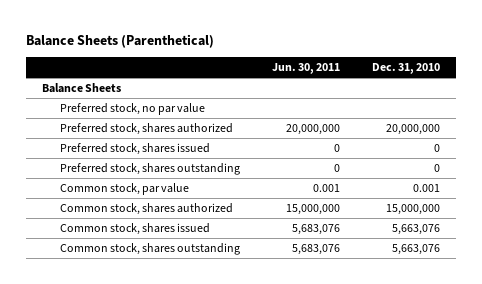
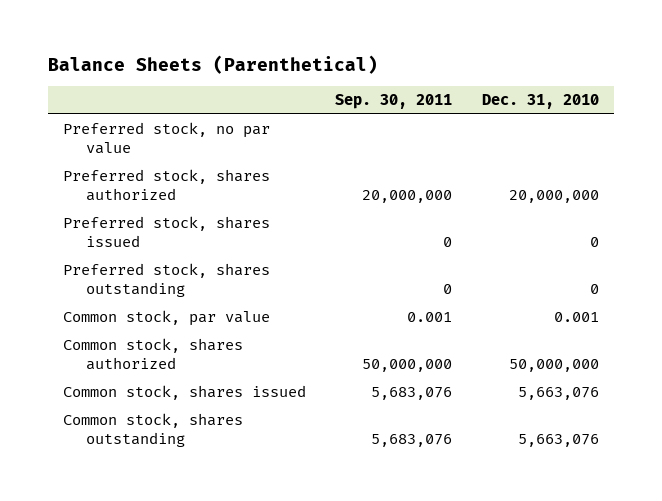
- | Jun. 30, 2011 | Dec. 31, 2010
+ | Sep. 30, 2011 | Dec. 31, 2010
- Balance Sheets
- Common stock, shares authorized | 15,000,000 | 15,000,000
+ Common stock, shares authorized | 50,000,000 | 50,000,000

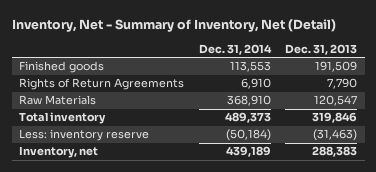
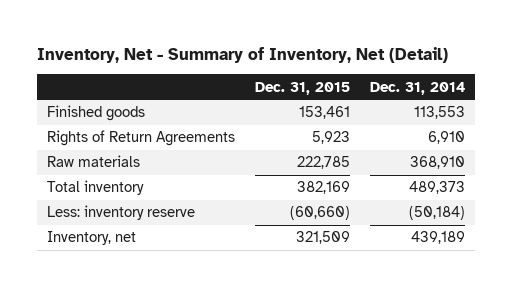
- | Dec. 31, 2014 | Dec. 31, 2013
+ | Dec. 31, 2015 | Dec. 31, 2014
- Raw Materials | 368,910 | 120,547
+ Raw materials | 222,785 | 368,910

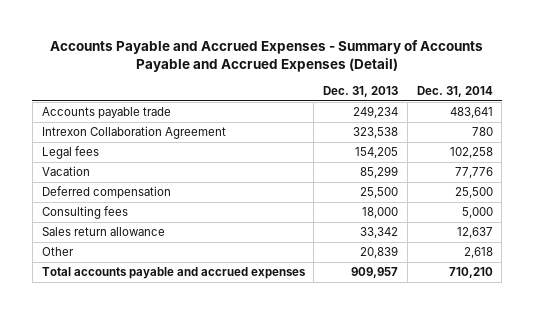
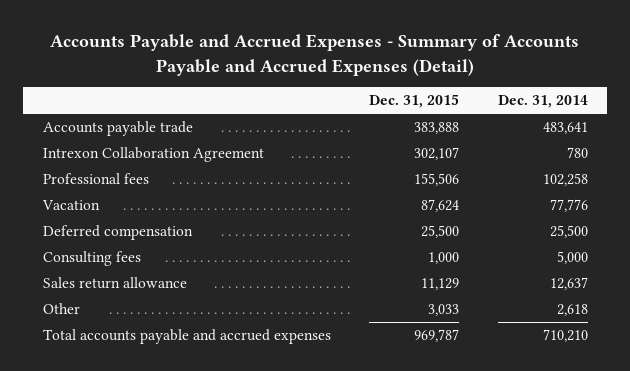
- | Dec. 31, 2013 | Dec. 31, 2014
+ | Dec. 31, 2015 | Dec. 31, 2014
- Legal fees | 154,205 | 102,258
+ Professional fees | 155,506 | 102,258

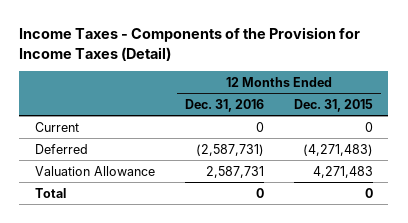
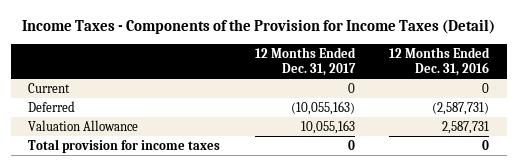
- | 12 Months Ended Dec. 31, 2016 | 12 Months Ended Dec. 31, 2015
+ | 12 Months Ended Dec. 31, 2017 | 12 Months Ended Dec. 31, 2016
- Total | 0 | 0
+ Total provision for income taxes | 0 | 0

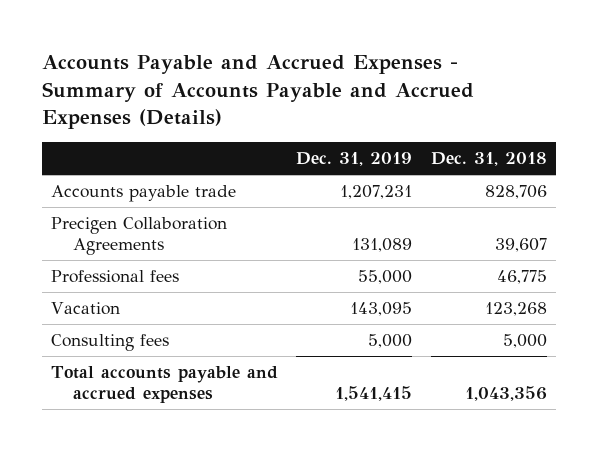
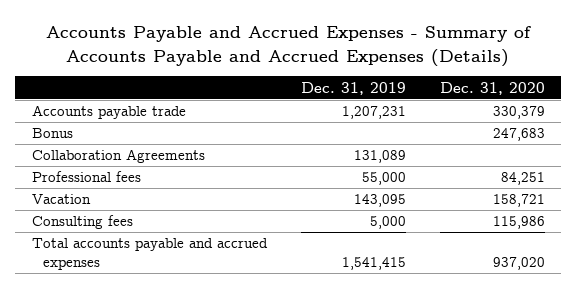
- | Dec. 31, 2019 | Dec. 31, 2018
+ | Dec. 31, 2019 | Dec. 31, 2020
- Precigen Collaboration Agreements | 131,089 | 39,607
+ Bonus | | 247,683
+ Collaboration Agreements | 131,089 |

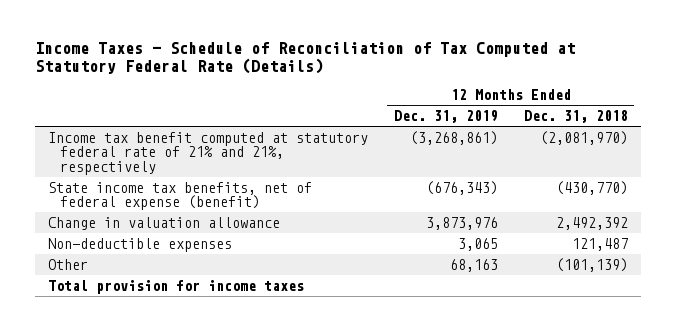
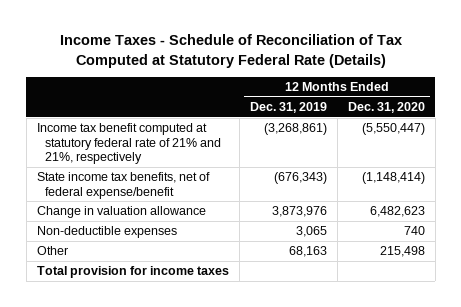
- | 12 Months Ended Dec. 31, 2019 | 12 Months Ended Dec. 31, 2018
+ | 12 Months Ended Dec. 31, 2019 | 12 Months Ended Dec. 31, 2020
- State income tax benefits, net of federal expense (benefit) | (676,343) | (430,770)
+ State income tax benefits, net of federal expense/benefit | (676,343) | (1,148,414)

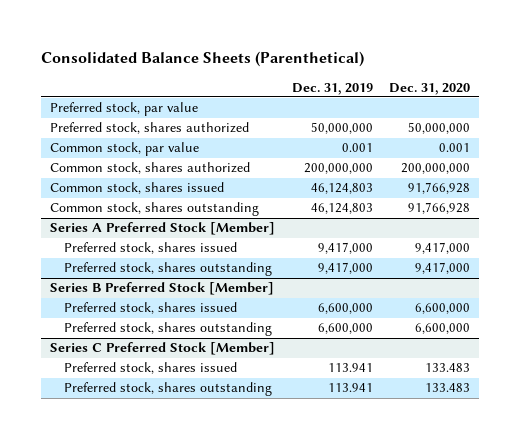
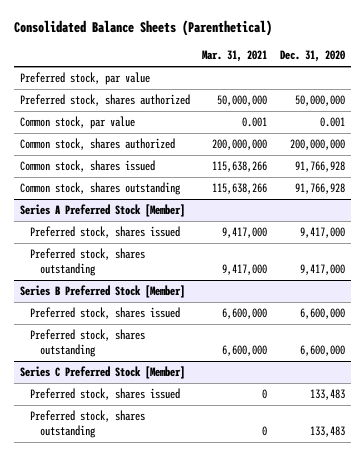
- | Dec. 31, 2019 | Dec. 31, 2020
+ | Mar. 31, 2021 | Dec. 31, 2020
@ Series C Preferred Stock [Member]
- Preferred stock, shares issued | 113.941 | 133.483
- Preferred stock, shares outstanding | 113.941 | 133.483
+ Preferred stock, shares issued | 0 | 133,483
+ Preferred stock, shares outstanding | 0 | 133,483

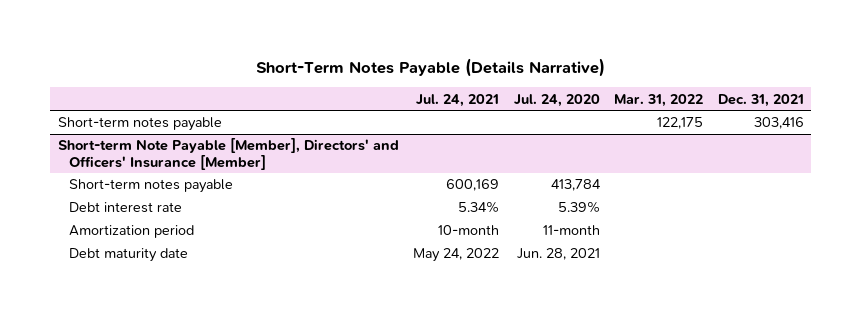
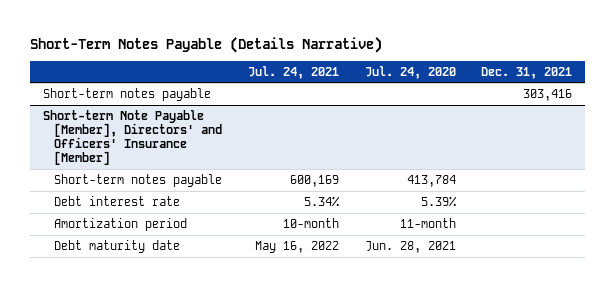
- | Jul. 24, 2021 | Jul. 24, 2020 | Mar. 31, 2022 | Dec. 31, 2021
+ | Jul. 24, 2021 | Jul. 24, 2020 | Dec. 31, 2021
@ Short-term Note Payable [Member], Directors' and Officers' Insurance [Member]
- Debt maturity date | May 24, 2022 | Jun. 28, 2021 | |
+ Debt maturity date | May 16, 2022 | Jun. 28, 2021 |

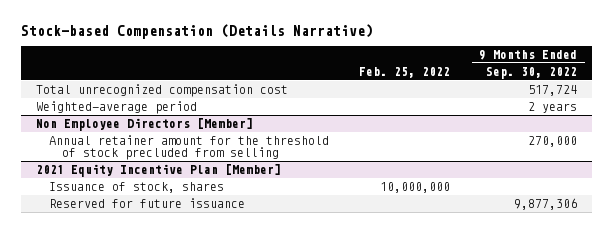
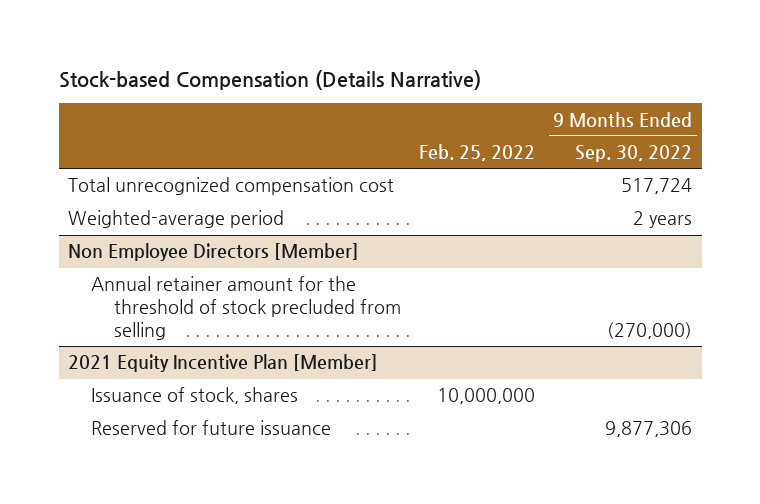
@ Non Employee Directors [Member]
- Annual retainer amount for the threshold of stock precluded from selling | | 270,000
+ Annual retainer amount for the threshold of stock precluded from selling | | (270,000)

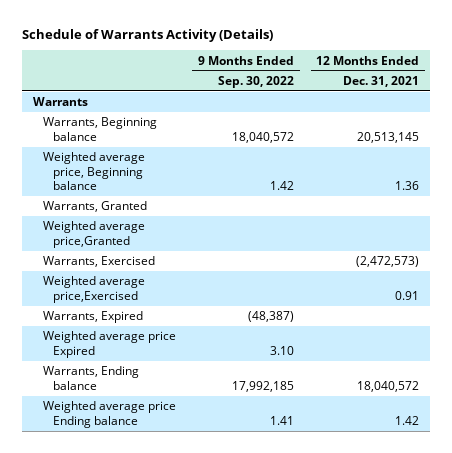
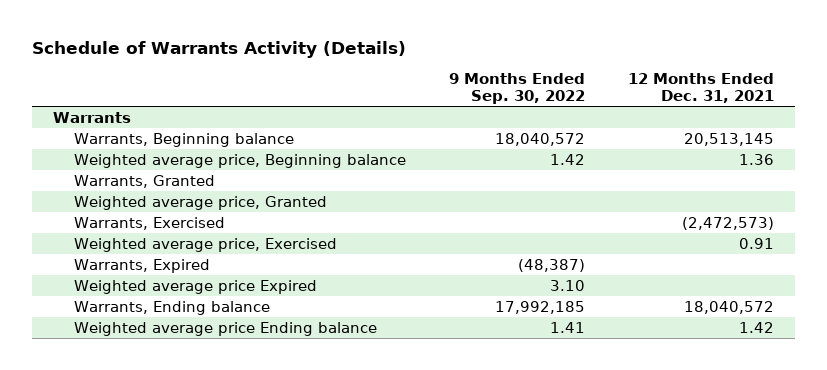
- Weighted average price,Granted
+ Weighted average price, Granted
- Weighted average price,Exercised | | 0.91
+ Weighted average price, Exercised | | 0.91

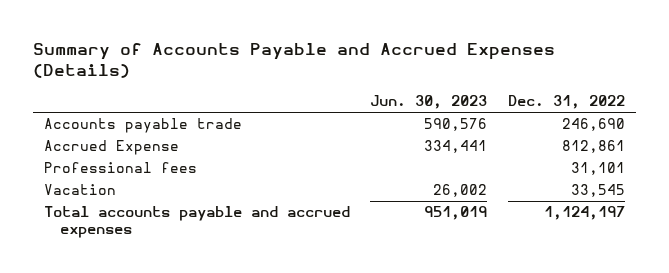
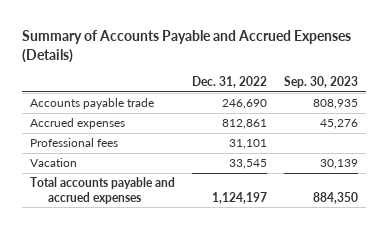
- | Jun. 30, 2023 | Dec. 31, 2022
+ | Dec. 31, 2022 | Sep. 30, 2023
- Accrued Expense | 334,441 | 812,861
+ Accrued expenses | 812,861 | 45,276

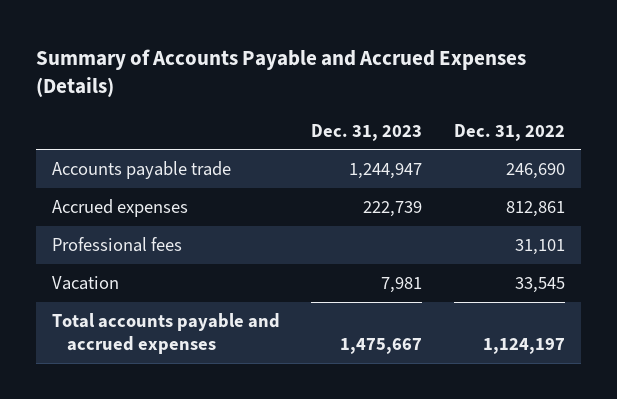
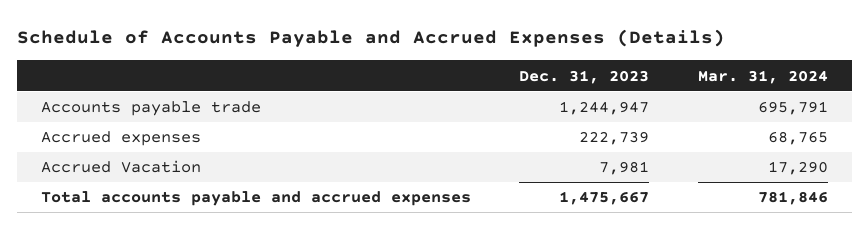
- Summary of Accounts Payable and Accrued Expenses (Details)
+ Schedule of Accounts Payable and Accrued Expenses (Details)
- | Dec. 31, 2023 | Dec. 31, 2022
+ | Dec. 31, 2023 | Mar. 31, 2024
- Professional fees | | 31,101
- Vacation | 7,981 | 33,545
+ Accrued Vacation | 7,981 | 17,290

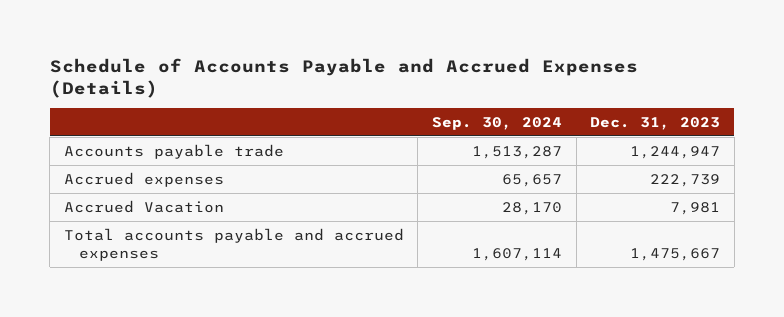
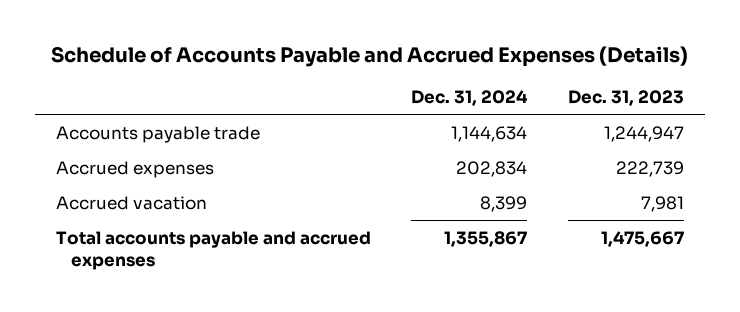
- | Sep. 30, 2024 | Dec. 31, 2023
+ | Dec. 31, 2024 | Dec. 31, 2023
- Accrued Vacation | 28,170 | 7,981
+ Accrued vacation | 8,399 | 7,981

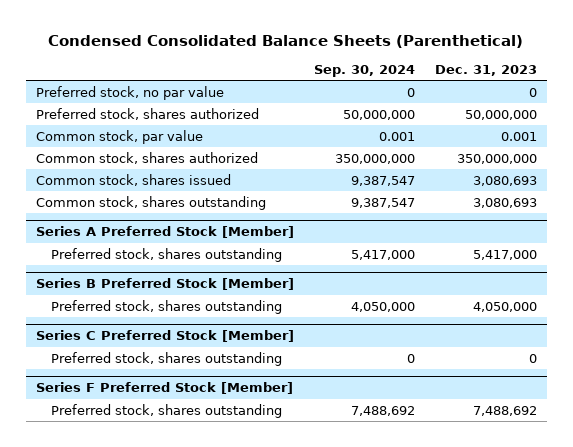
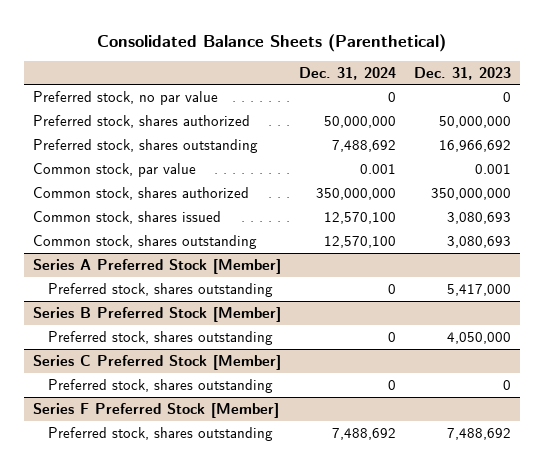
- Condensed Consolidated Balance Sheets (Parenthetical)
+ Consolidated Balance Sheets (Parenthetical)
- | Sep. 30, 2024 | Dec. 31, 2023
+ | Dec. 31, 2024 | Dec. 31, 2023
+ Preferred stock, shares outstanding | 7,488,692 | 16,966,692

